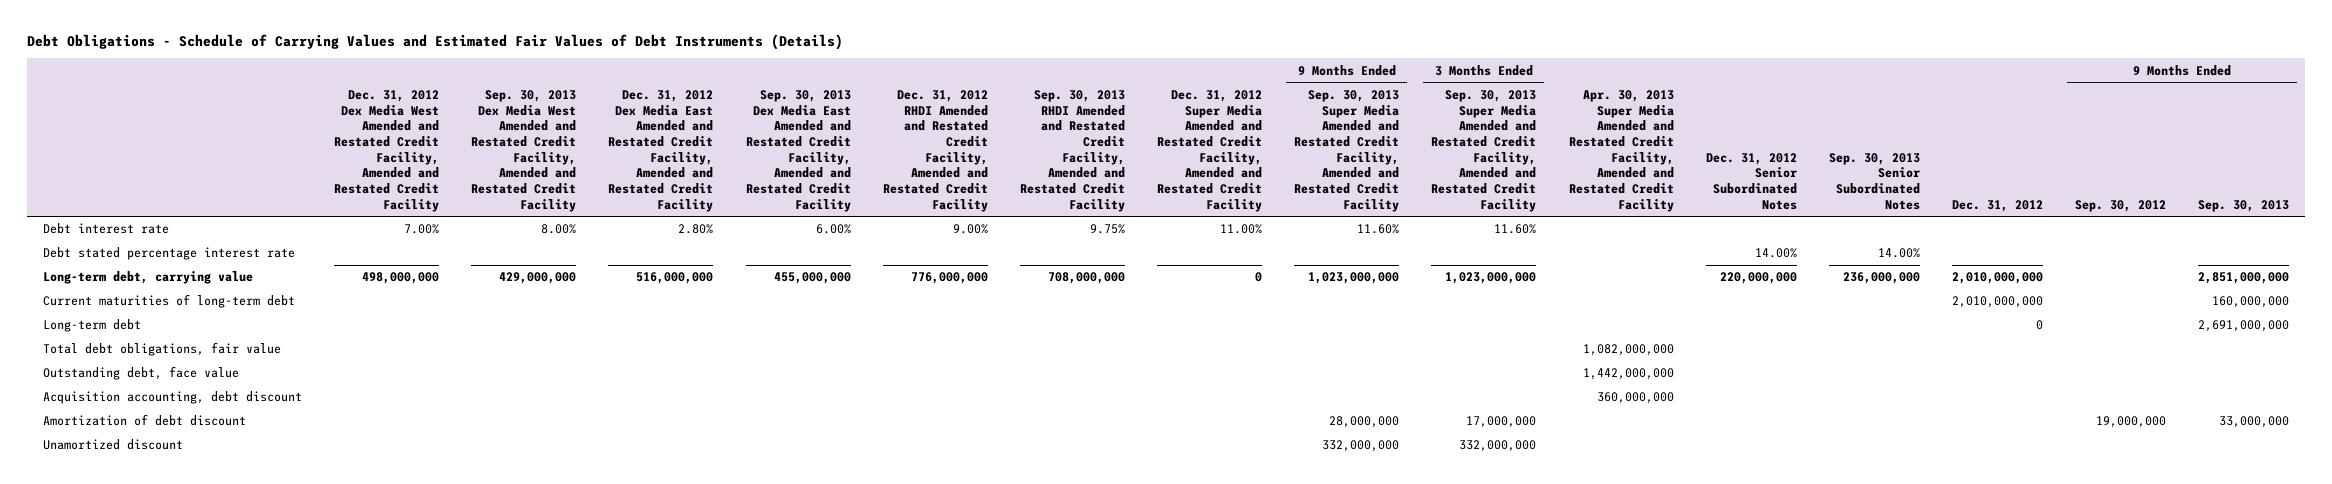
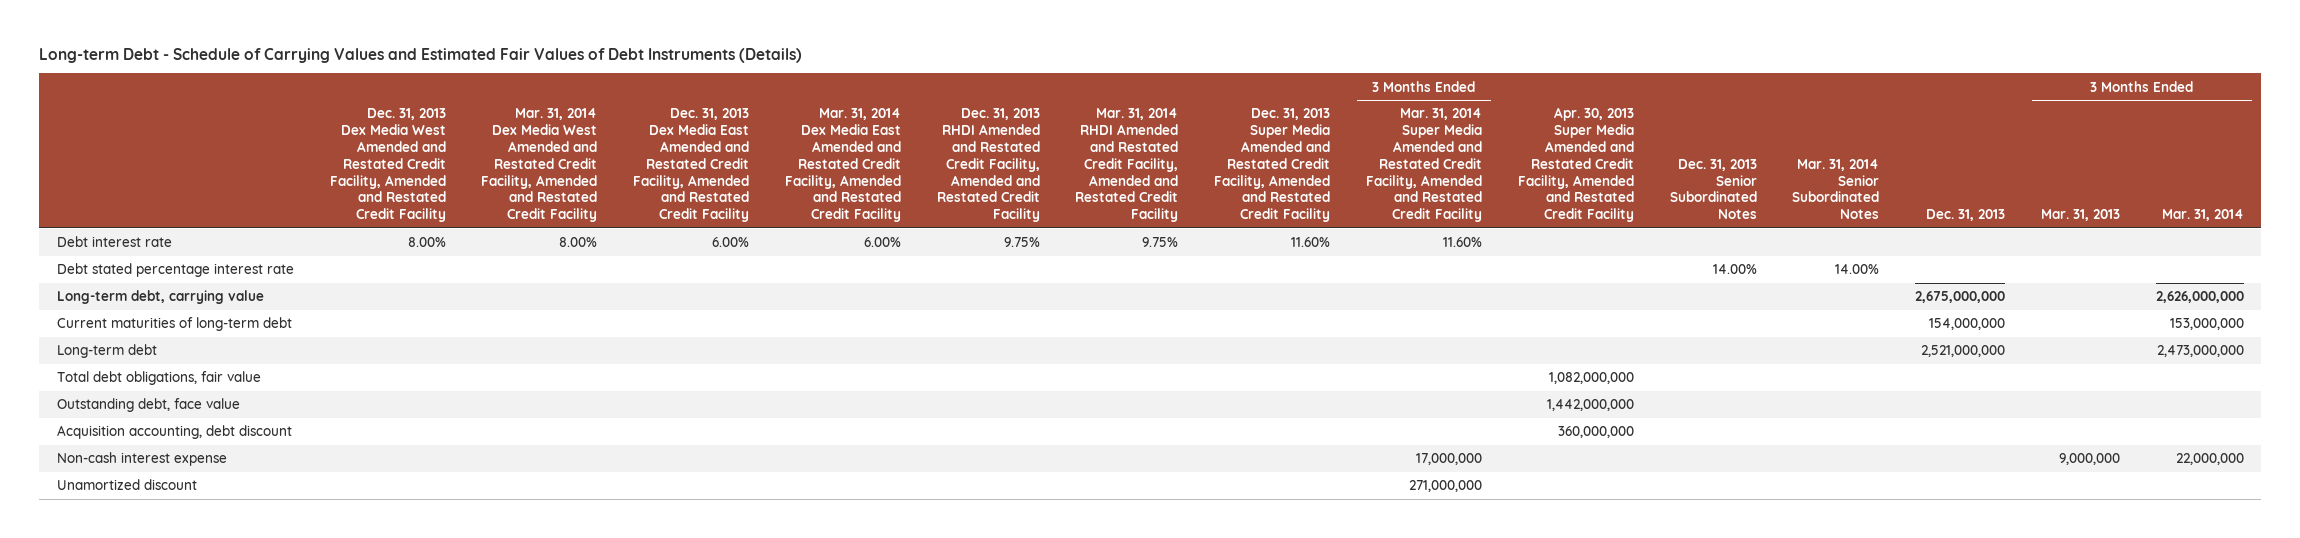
- Debt Obligations - Schedule of Carrying Values and Estimated Fair Values of Debt Instruments (Details)
+ Long-term Debt - Schedule of Carrying Values and Estimated Fair Values of Debt Instruments (Details)
- | Dec. 31, 2012 Dex Media West Amended and Restated Credit Facility, Amended and Restated Credit Facility | Sep. 30, 2013 Dex Media West Amended and Restated Credit Facility, Amended and Restated Credit Facility | Dec. 31, 2012 Dex Media East Amended and Restated Credit Facility, Amended and Restated Credit Facility | Sep. 30, 2013 Dex Media East Amended and Restated Credit Facility, Amended and Restated Credit Facility | Dec. 31, 2012 RHDI Amended and Restated Credit Facility, Amended and Restated Credit Facility | Sep. 30, 2013 RHDI Amended and Restated Credit Facility, Amended and Restated Credit Facility | Dec. 31, 2012 Super Media Amended and Restated Credit Facility, Amended and Restated Credit Facility | 9 Months Ended Sep. 30, 2013 Super Media Amended and Restated Credit Facility, Amended and Restated Credit Facility | 3 Months Ended Sep. 30, 2013 Super Media Amended and Restated Credit Facility, Amended and Restated Credit Facility | Apr. 30, 2013 Super Media Amended and Restated Credit Facility, Amended and Restated Credit Facility | Dec. 31, 2012 Senior Subordinated Notes | Sep. 30, 2013 Senior Subordinated Notes | Dec. 31, 2012 | 9 Months Ended Sep. 30, 2012 | 9 Months Ended Sep. 30, 2013
+ | Dec. 31, 2013 Dex Media West Amended and Restated Credit Facility, Amended and Restated Credit Facility | Mar. 31, 2014 Dex Media West Amended and Restated Credit Facility, Amended and Restated Credit Facility | Dec. 31, 2013 Dex Media East Amended and Restated Credit Facility, Amended and Restated Credit Facility | Mar. 31, 2014 Dex Media East Amended and Restated Credit Facility, Amended and Restated Credit Facility | Dec. 31, 2013 RHDI Amended and Restated Credit Facility, Amended and Restated Credit Facility | Mar. 31, 2014 RHDI Amended and Restated Credit Facility, Amended and Restated Credit Facility | Dec. 31, 2013 Super Media Amended and Restated Credit Facility, Amended and Restated Credit Facility | 3 Months Ended Mar. 31, 2014 Super Media Amended and Restated Credit Facility, Amended and Restated Credit Facility | Apr. 30, 2013 Super Media Amended and Restated Credit Facility, Amended and Restated Credit Facility | Dec. 31, 2013 Senior Subordinated Notes | Mar. 31, 2014 Senior Subordinated Notes | Dec. 31, 2013 | 3 Months Ended Mar. 31, 2013 | 3 Months Ended Mar. 31, 2014
- Amortization of debt discount | | | | | | | | 28,000,000 | 17,000,000 | | | | | 19,000,000 | 33,000,000
+ Non-cash interest expense | | | | | | | | 17,000,000 | | | | | 9,000,000 | 22,000,000

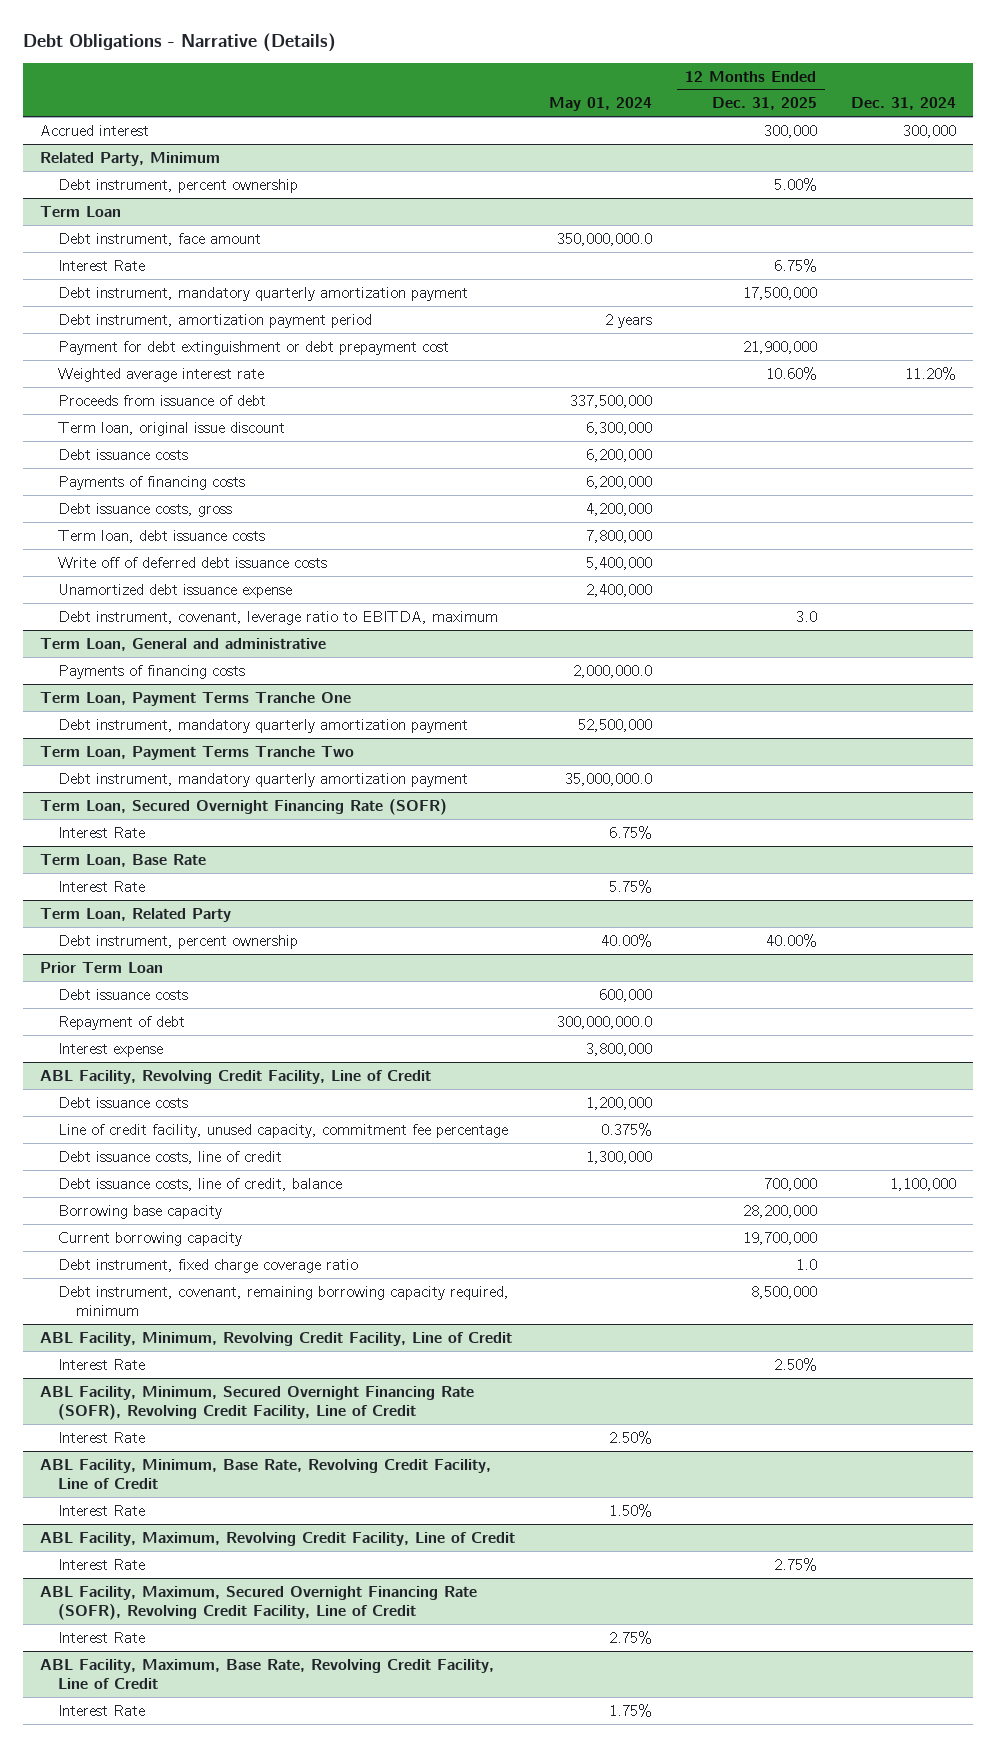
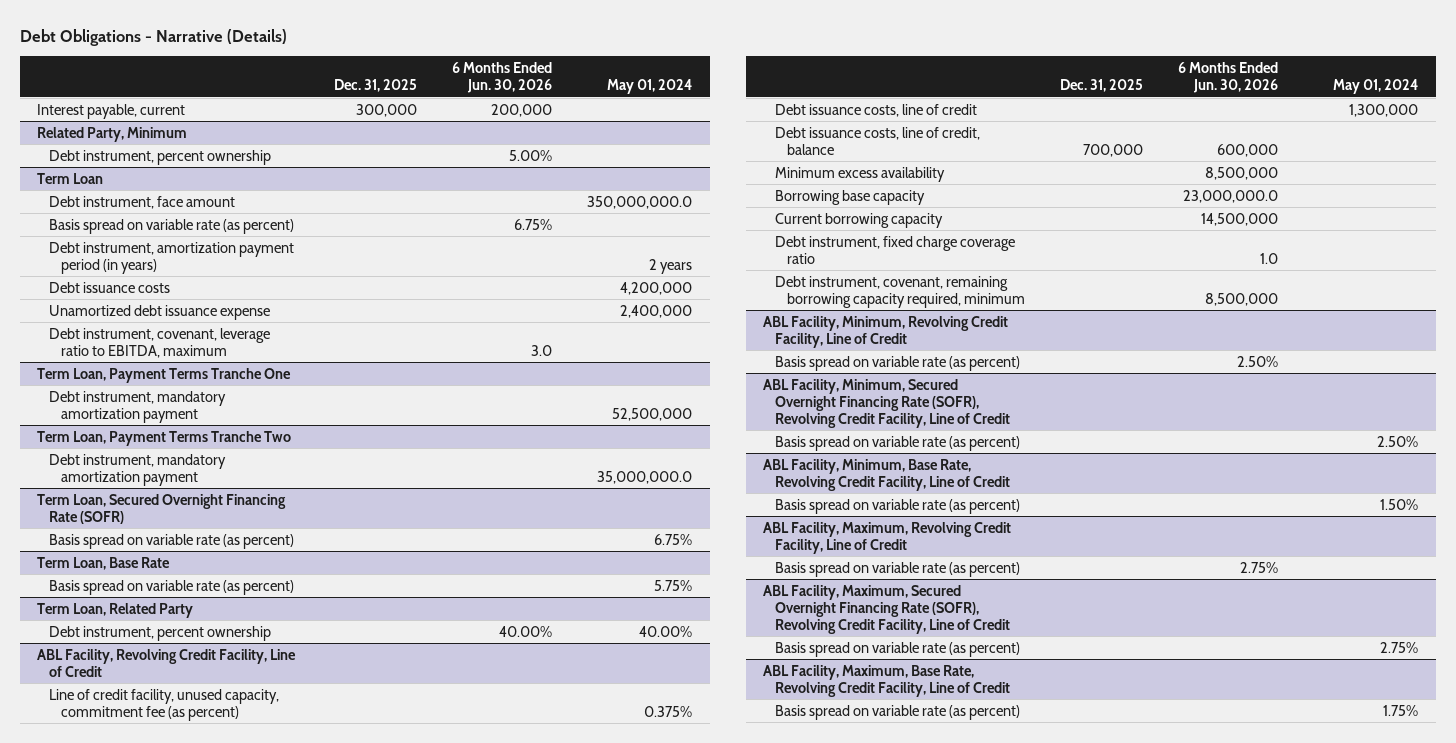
- | May 01, 2024 | 12 Months Ended Dec. 31, 2025 | Dec. 31, 2024
+ | Dec. 31, 2025 | 6 Months Ended Jun. 30, 2026 | May 01, 2024
- Accrued interest | | 300,000 | 300,000
+ Interest payable, current | 300,000 | 200,000 |
@ Term Loan
- Interest Rate | | 6.75% |
- Debt instrument, mandatory quarterly amortization payment | | 17,500,000 |
- Debt instrument, amortization payment period | 2 years | |
- Payment for debt extinguishment or debt prepayment cost | | 21,900,000 |
- Weighted average interest rate | | 10.60% | 11.20%
- Proceeds from issuance of debt | 337,500,000 | |
- Term loan, original issue discount | 6,300,000 | |
- Debt issuance costs | 6,200,000 | |
- Payments of financing costs | 6,200,000 | |
- Debt issuance costs, gross | 4,200,000 | |
- Term loan, debt issuance costs | 7,800,000 | |
- Write off of deferred debt issuance costs | 5,400,000 | |
+ Basis spread on variable rate (as percent) | | 6.75% |
+ Debt instrument, amortization payment period (in years) | | | 2 years
+ Debt issuance costs | | | 4,200,000
- Term Loan, General and administrative
- Payments of financing costs | 2,000,000.0 | |
@ Term Loan, Payment Terms Tranche One
- Debt instrument, mandatory quarterly amortization payment | 52,500,000 | |
+ Debt instrument, mandatory amortization payment | | | 52,500,000
@ Term Loan, Payment Terms Tranche Two
- Debt instrument, mandatory quarterly amortization payment | 35,000,000.0 | |
+ Debt instrument, mandatory amortization payment | | | 35,000,000.0
@ Term Loan, Secured Overnight Financing Rate (SOFR)
- Interest Rate | 6.75% | |
+ Basis spread on variable rate (as percent) | | | 6.75%
@ Term Loan, Base Rate
- Interest Rate | 5.75% | |
+ Basis spread on variable rate (as percent) | | | 5.75%
- Prior Term Loan
- Debt issuance costs | 600,000 | |
- Repayment of debt | 300,000,000.0 | |
- Interest expense | 3,800,000 | |
@ ABL Facility, Revolving Credit Facility, Line of Credit
- Debt issuance costs | 1,200,000 | |
- Line of credit facility, unused capacity, commitment fee percentage | 0.375% | |
+ Line of credit facility, unused capacity, commitment fee (as percent) | | | 0.375%
+ Minimum excess availability | | 8,500,000 |
@ ABL Facility, Minimum, Revolving Credit Facility, Line of Credit
- Interest Rate | | 2.50% |
+ Basis spread on variable rate (as percent) | | 2.50% |
@ ABL Facility, Minimum, Secured Overnight Financing Rate (SOFR), Revolving Credit Facility, Line of Credit
- Interest Rate | 2.50% | |
+ Basis spread on variable rate (as percent) | | | 2.50%
@ ABL Facility, Minimum, Base Rate, Revolving Credit Facility, Line of Credit
- Interest Rate | 1.50% | |
+ Basis spread on variable rate (as percent) | | | 1.50%
@ ABL Facility, Maximum, Revolving Credit Facility, Line of Credit
- Interest Rate | | 2.75% |
+ Basis spread on variable rate (as percent) | | 2.75% |
@ ABL Facility, Maximum, Secured Overnight Financing Rate (SOFR), Revolving Credit Facility, Line of Credit
- Interest Rate | 2.75% | |
+ Basis spread on variable rate (as percent) | | | 2.75%
@ ABL Facility, Maximum, Base Rate, Revolving Credit Facility, Line of Credit
- Interest Rate | 1.75% | |
+ Basis spread on variable rate (as percent) | | | 1.75%

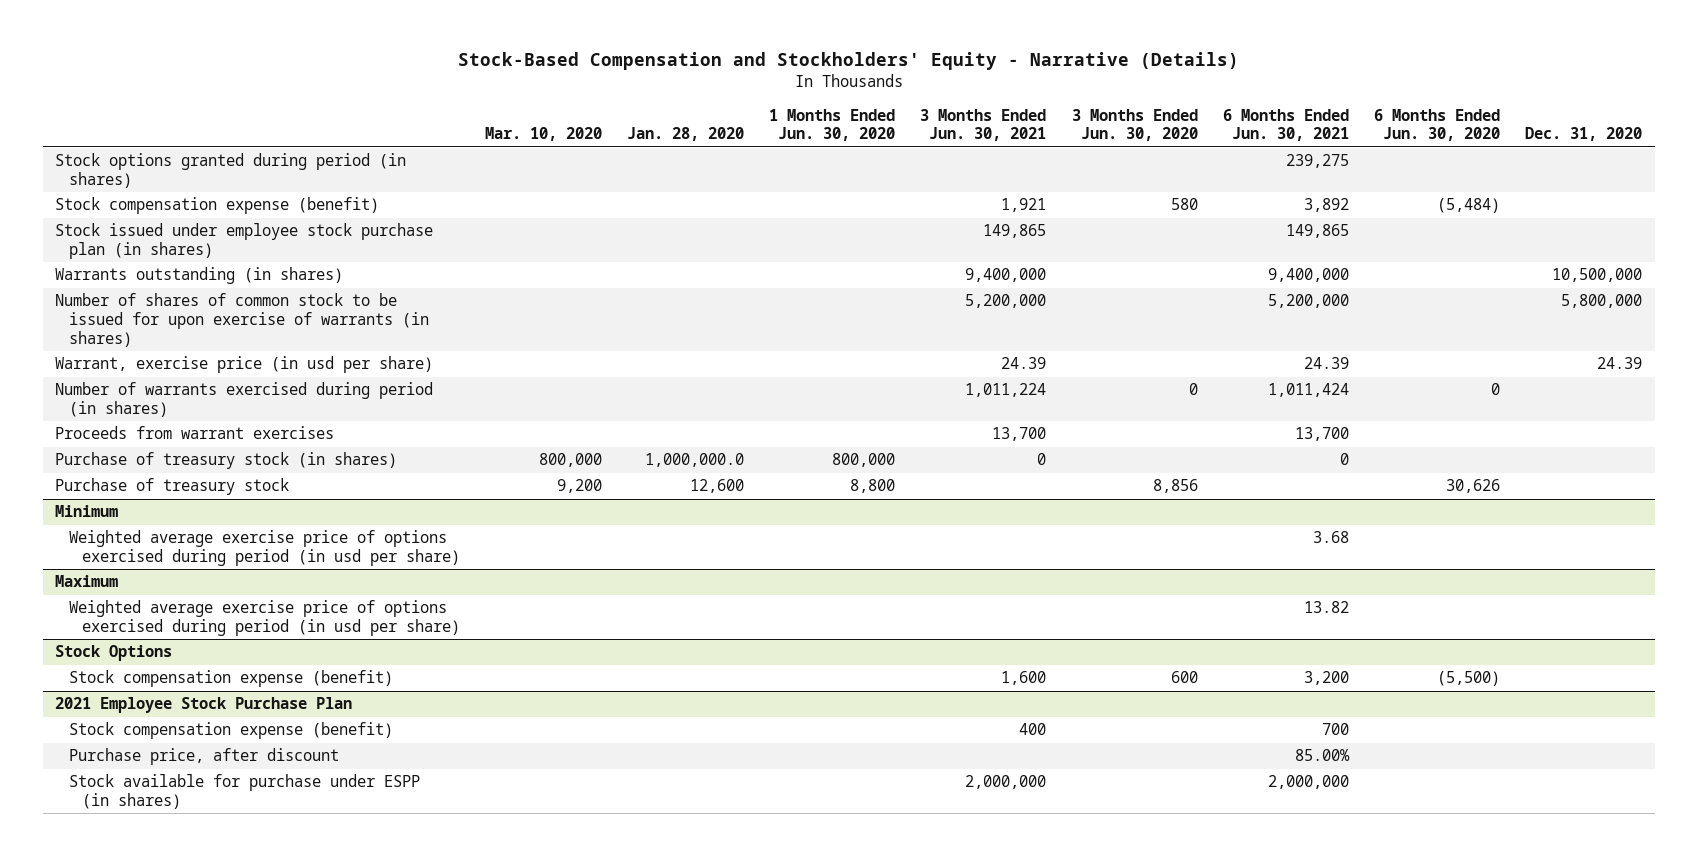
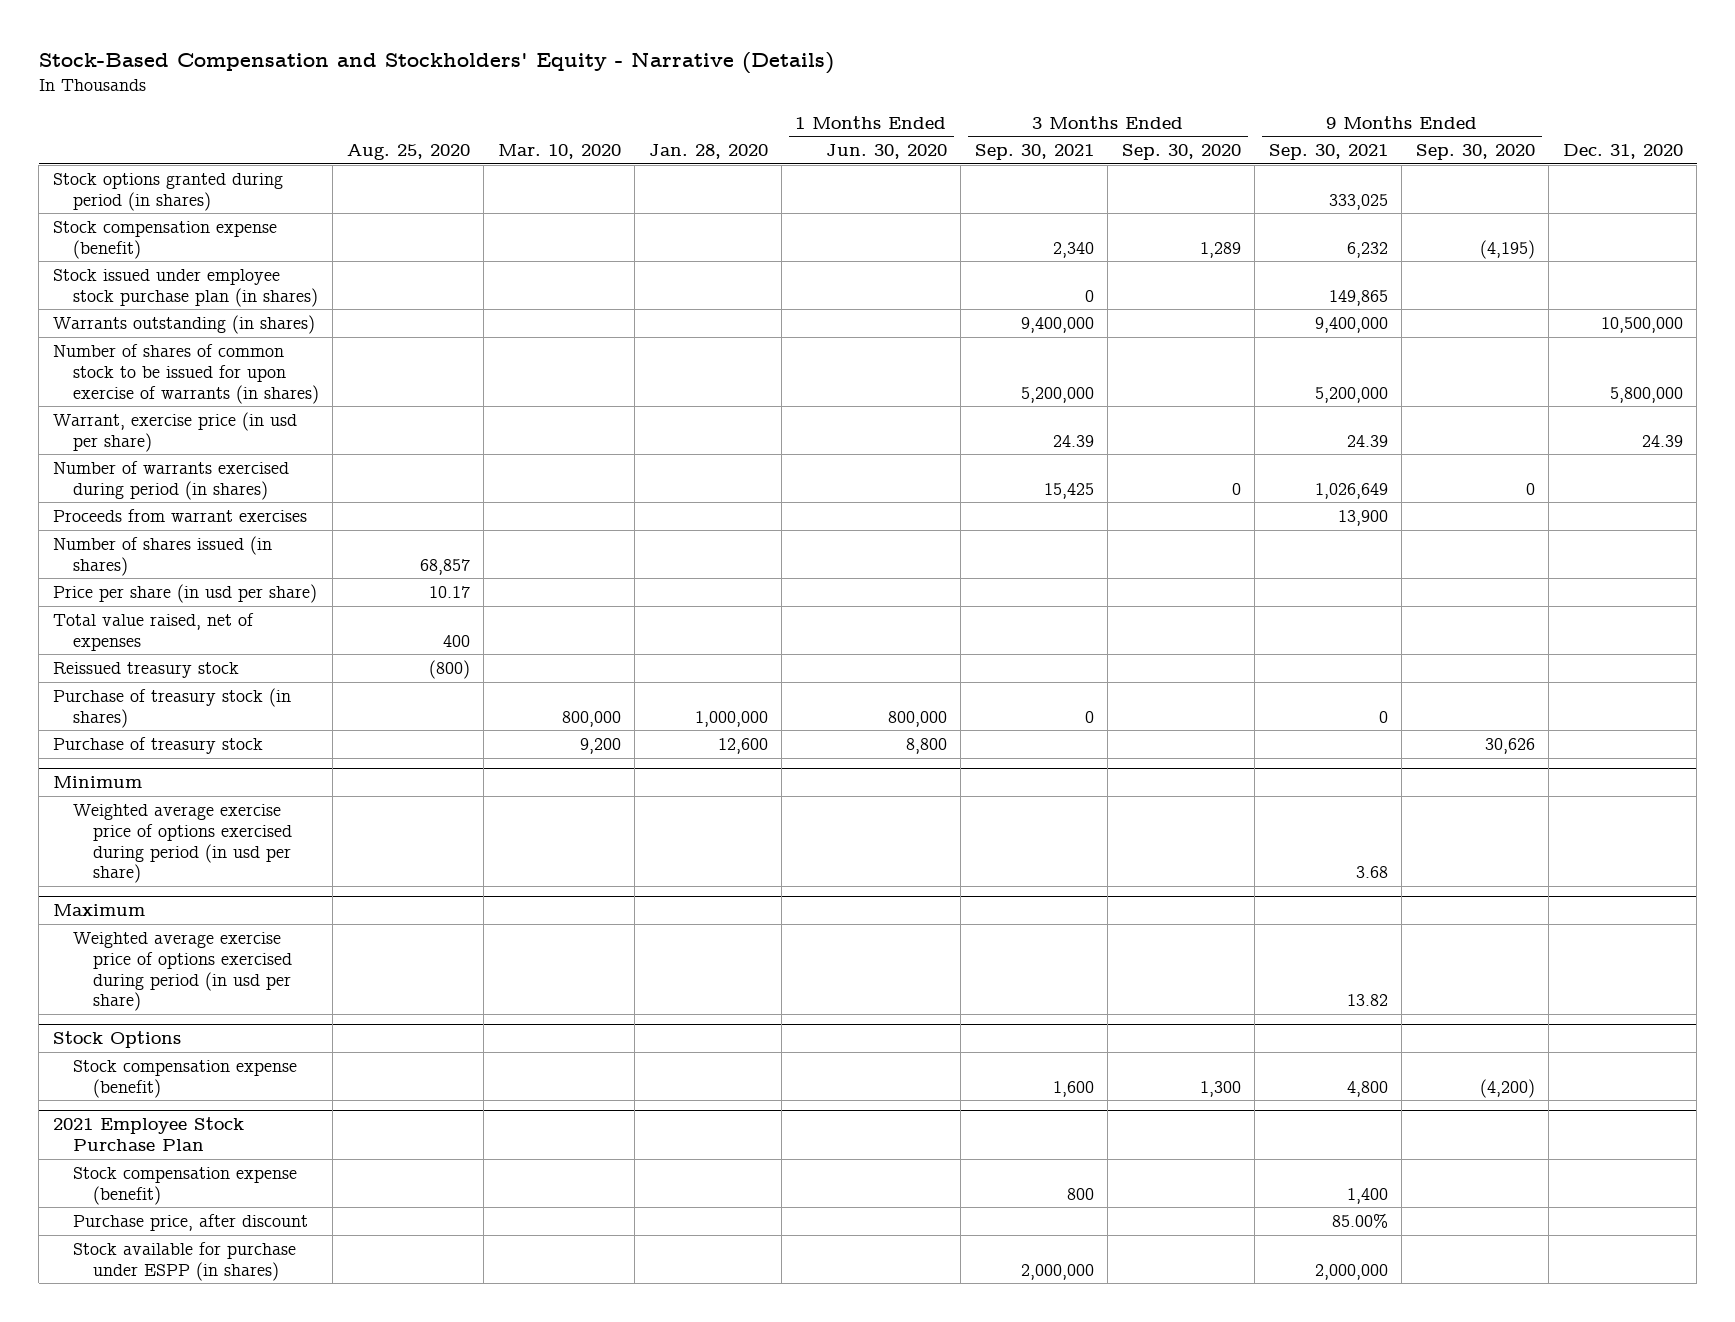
- | Mar. 10, 2020 | Jan. 28, 2020 | 1 Months Ended Jun. 30, 2020 | 3 Months Ended Jun. 30, 2021 | 3 Months Ended Jun. 30, 2020 | 6 Months Ended Jun. 30, 2021 | 6 Months Ended Jun. 30, 2020 | Dec. 31, 2020
+ | Aug. 25, 2020 | Mar. 10, 2020 | Jan. 28, 2020 | 1 Months Ended Jun. 30, 2020 | 3 Months Ended Sep. 30, 2021 | 3 Months Ended Sep. 30, 2020 | 9 Months Ended Sep. 30, 2021 | 9 Months Ended Sep. 30, 2020 | Dec. 31, 2020
- Purchase of treasury stock (in shares) | 800,000 | 1,000,000.0 | 800,000 | 0 | | 0 | |
+ Number of shares issued (in shares) | 68,857 | | | | | | | |
+ Price per share (in usd per share) | 10.17 | | | | | | | |
+ Total value raised, net of expenses | 400 | | | | | | | |
+ Reissued treasury stock | (800) | | | | | | | |
+ Purchase of treasury stock (in shares) | | 800,000 | 1,000,000 | 800,000 | 0 | | 0 | |

